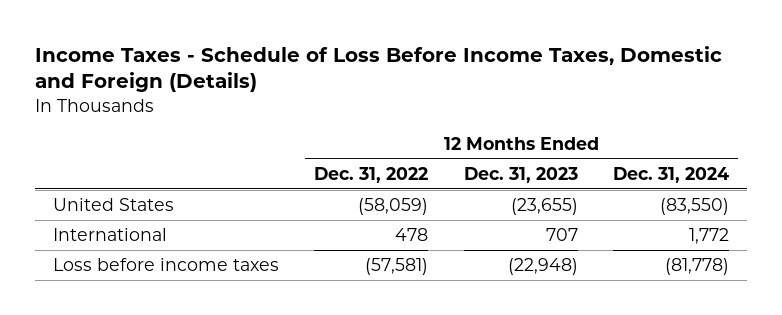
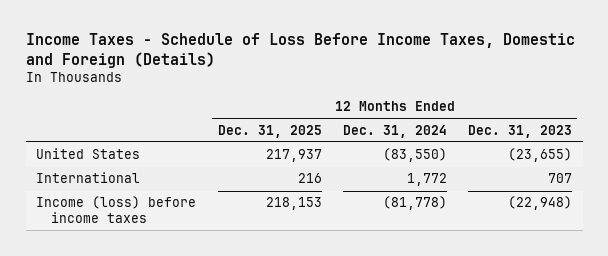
- | 12 Months Ended Dec. 31, 2022 | 12 Months Ended Dec. 31, 2023 | 12 Months Ended Dec. 31, 2024
+ | 12 Months Ended Dec. 31, 2025 | 12 Months Ended Dec. 31, 2024 | 12 Months Ended Dec. 31, 2023
- Loss before income taxes | (57,581) | (22,948) | (81,778)
+ Income (loss) before income taxes | 218,153 | (81,778) | (22,948)

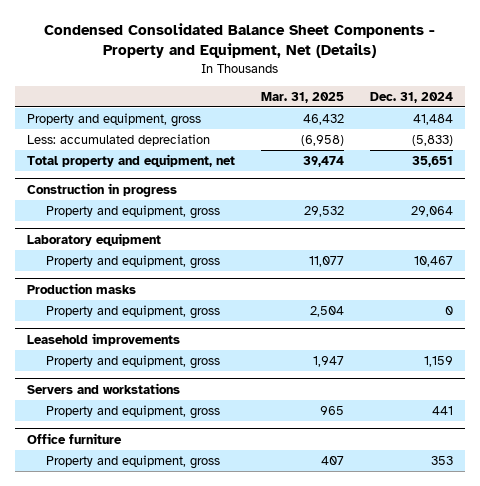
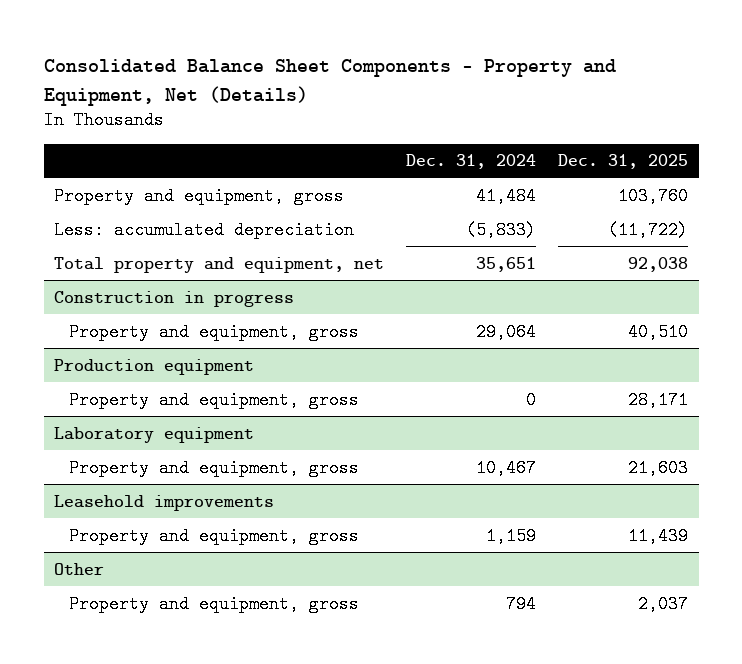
- Condensed Consolidated Balance Sheet Components - Property and Equipment, Net (Details)
+ Consolidated Balance Sheet Components - Property and Equipment, Net (Details)
- | Mar. 31, 2025 | Dec. 31, 2024
+ | Dec. 31, 2024 | Dec. 31, 2025
+ Production equipment
+ Property and equipment, gross | 0 | 28,171
- Production masks
- Property and equipment, gross | 2,504 | 0
- Servers and workstations
- Property and equipment, gross | 965 | 441
- Office furniture
- Property and equipment, gross | 407 | 353
+ Other
+ Property and equipment, gross | 794 | 2,037

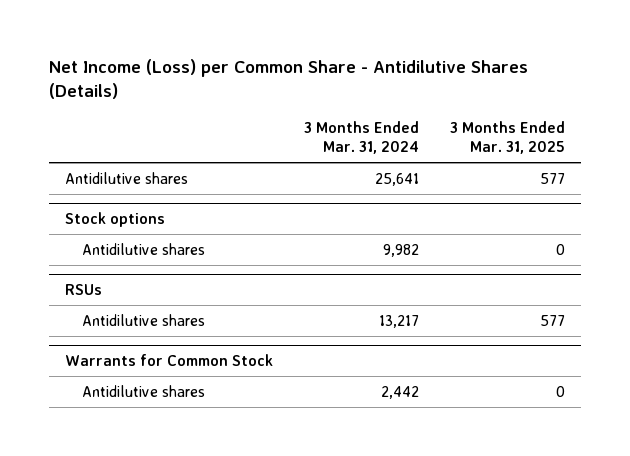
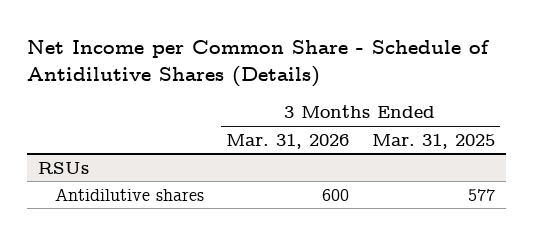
- Net Income (Loss) per Common Share - Antidilutive Shares (Details)
+ Net Income per Common Share - Schedule of Antidilutive Shares (Details)
- | 3 Months Ended Mar. 31, 2024 | 3 Months Ended Mar. 31, 2025
+ | 3 Months Ended Mar. 31, 2026 | 3 Months Ended Mar. 31, 2025
- Antidilutive shares | 25,641 | 577
- Stock options
- Antidilutive shares | 9,982 | 0
- Warrants for Common Stock
- Antidilutive shares | 2,442 | 0

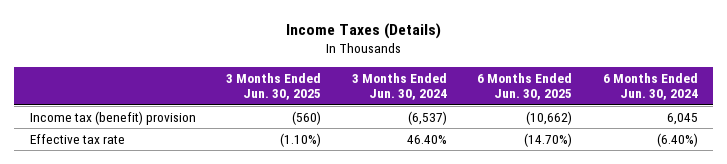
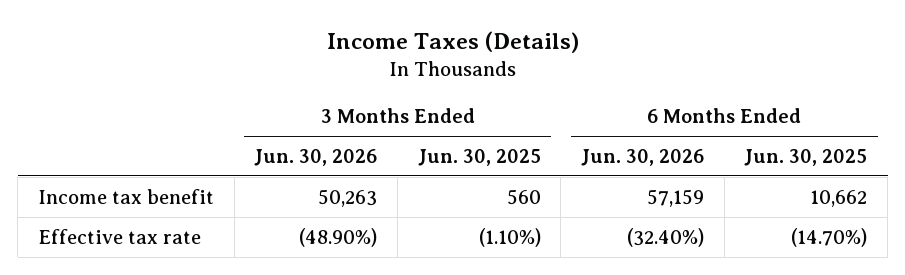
- | 3 Months Ended Jun. 30, 2025 | 3 Months Ended Jun. 30, 2024 | 6 Months Ended Jun. 30, 2025 | 6 Months Ended Jun. 30, 2024
+ | 3 Months Ended Jun. 30, 2026 | 3 Months Ended Jun. 30, 2025 | 6 Months Ended Jun. 30, 2026 | 6 Months Ended Jun. 30, 2025
- Income tax (benefit) provision | (560) | (6,537) | (10,662) | 6,045
+ Income tax benefit | 50,263 | 560 | 57,159 | 10,662

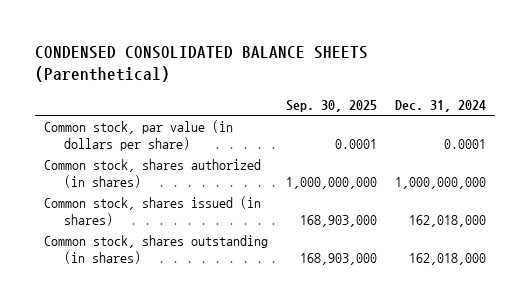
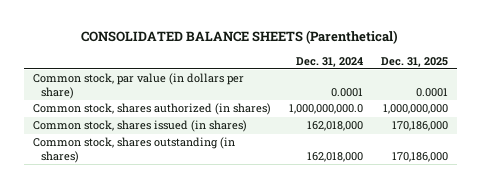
- CONDENSED CONSOLIDATED BALANCE SHEETS (Parenthetical)
+ CONSOLIDATED BALANCE SHEETS (Parenthetical)
- | Sep. 30, 2025 | Dec. 31, 2024
+ | Dec. 31, 2024 | Dec. 31, 2025
- Common stock, shares authorized (in shares) | 1,000,000,000 | 1,000,000,000
+ Common stock, shares authorized (in shares) | 1,000,000,000.0 | 1,000,000,000

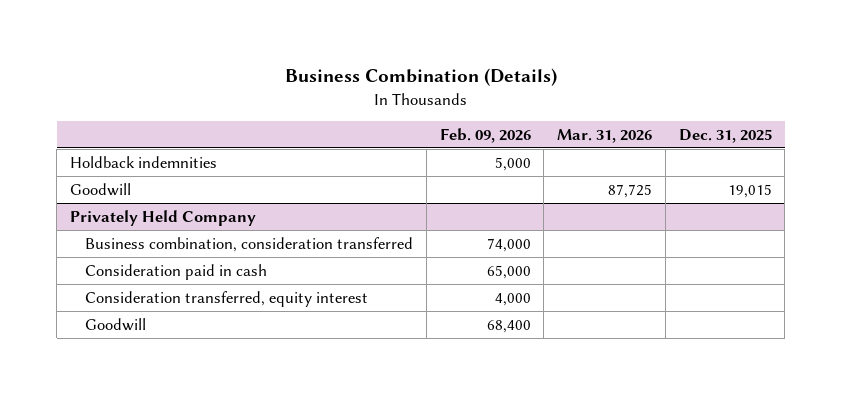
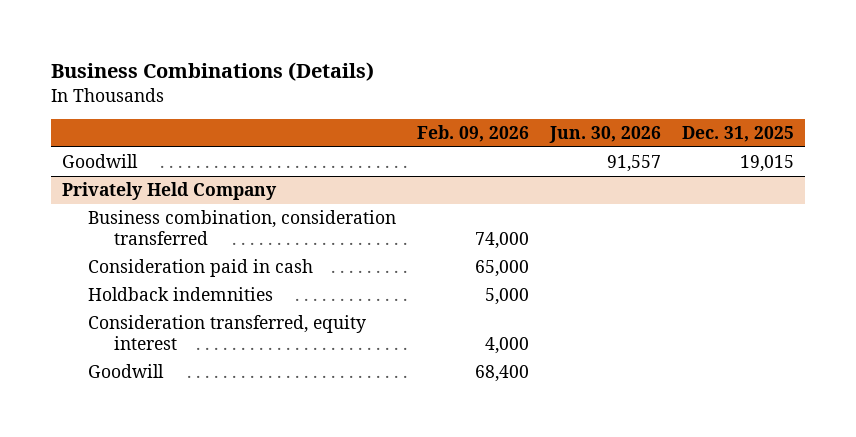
- Business Combination (Details)
+ Business Combinations (Details)
- | Feb. 09, 2026 | Mar. 31, 2026 | Dec. 31, 2025
+ | Feb. 09, 2026 | Jun. 30, 2026 | Dec. 31, 2025
- Holdback indemnities | 5,000 | |
@ Privately Held Company
+ Holdback indemnities | 5,000 | |

